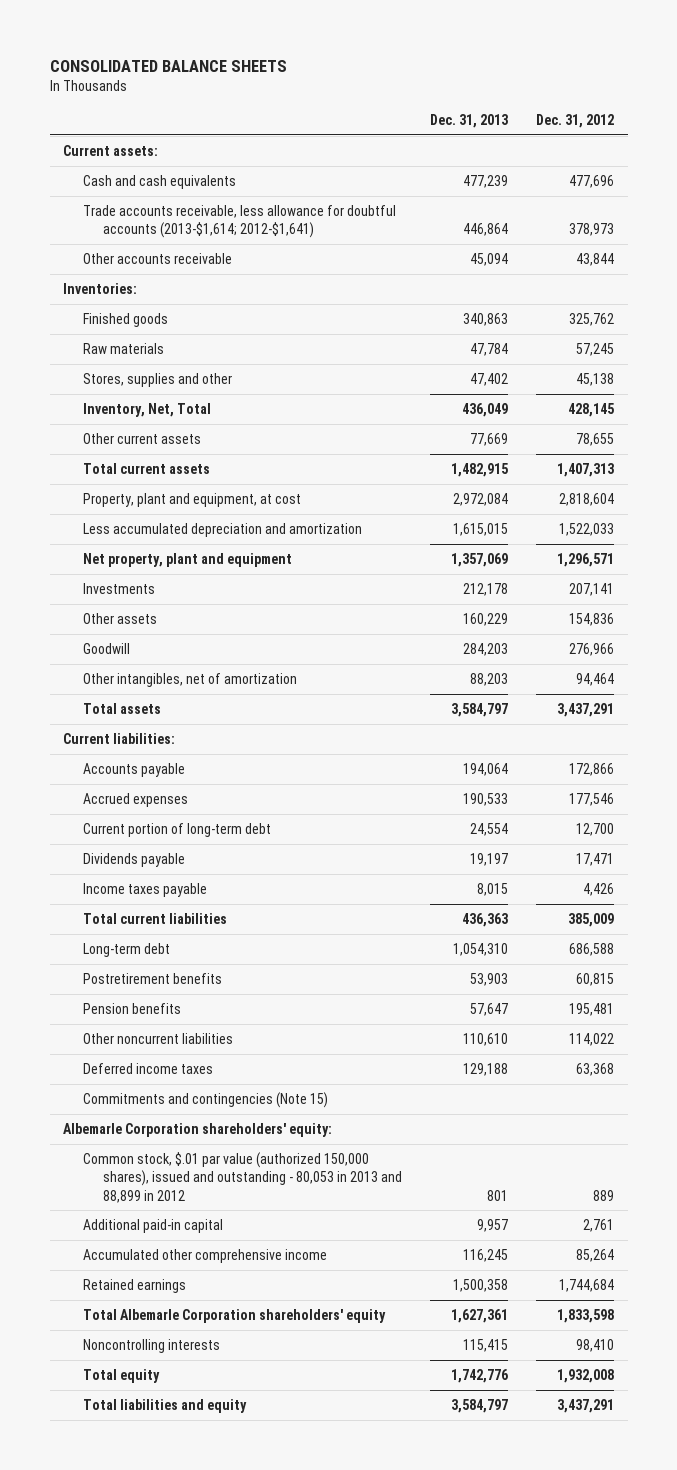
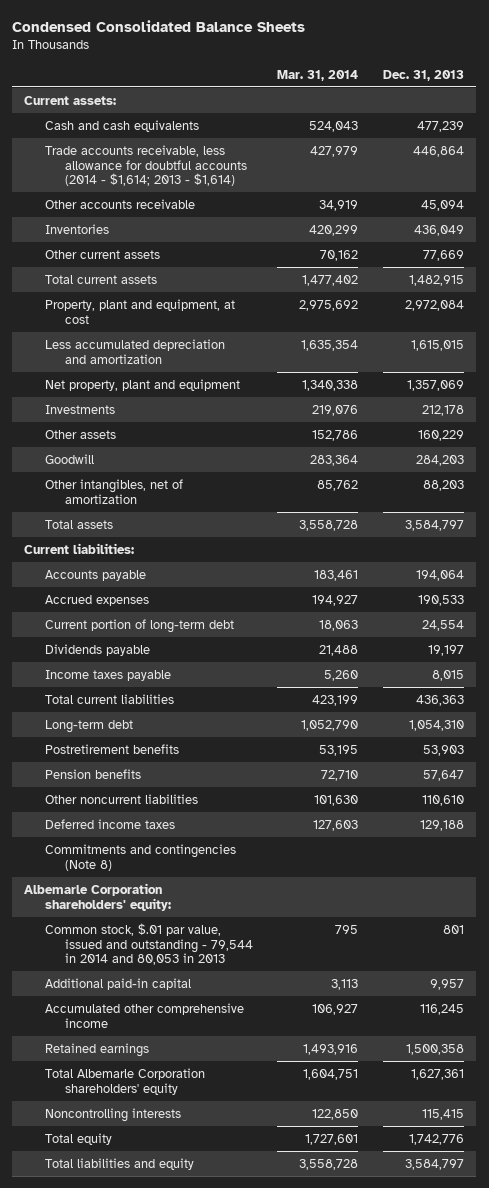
- CONSOLIDATED BALANCE SHEETS
+ Condensed Consolidated Balance Sheets
- | Dec. 31, 2013 | Dec. 31, 2012
+ | Mar. 31, 2014 | Dec. 31, 2013
- Trade accounts receivable, less allowance for doubtful accounts (2013-$1,614; 2012-$1,641) | 446,864 | 378,973
+ Trade accounts receivable, less allowance for doubtful accounts (2014 - $1,614; 2013 - $1,614) | 427,979 | 446,864
- Inventories:
- Finished goods | 340,863 | 325,762
- Raw materials | 47,784 | 57,245
- Stores, supplies and other | 47,402 | 45,138
- Inventory, Net, Total | 436,049 | 428,145
+ Inventories | 420,299 | 436,049
- Commitments and contingencies (Note 15)
+ Commitments and contingencies (Note 8)
- Common stock, $.01 par value (authorized 150,000 shares), issued and outstanding - 80,053 in 2013 and 88,899 in 2012 | 801 | 889
+ Common stock, $.01 par value, issued and outstanding - 79,544 in 2014 and 80,053 in 2013 | 795 | 801

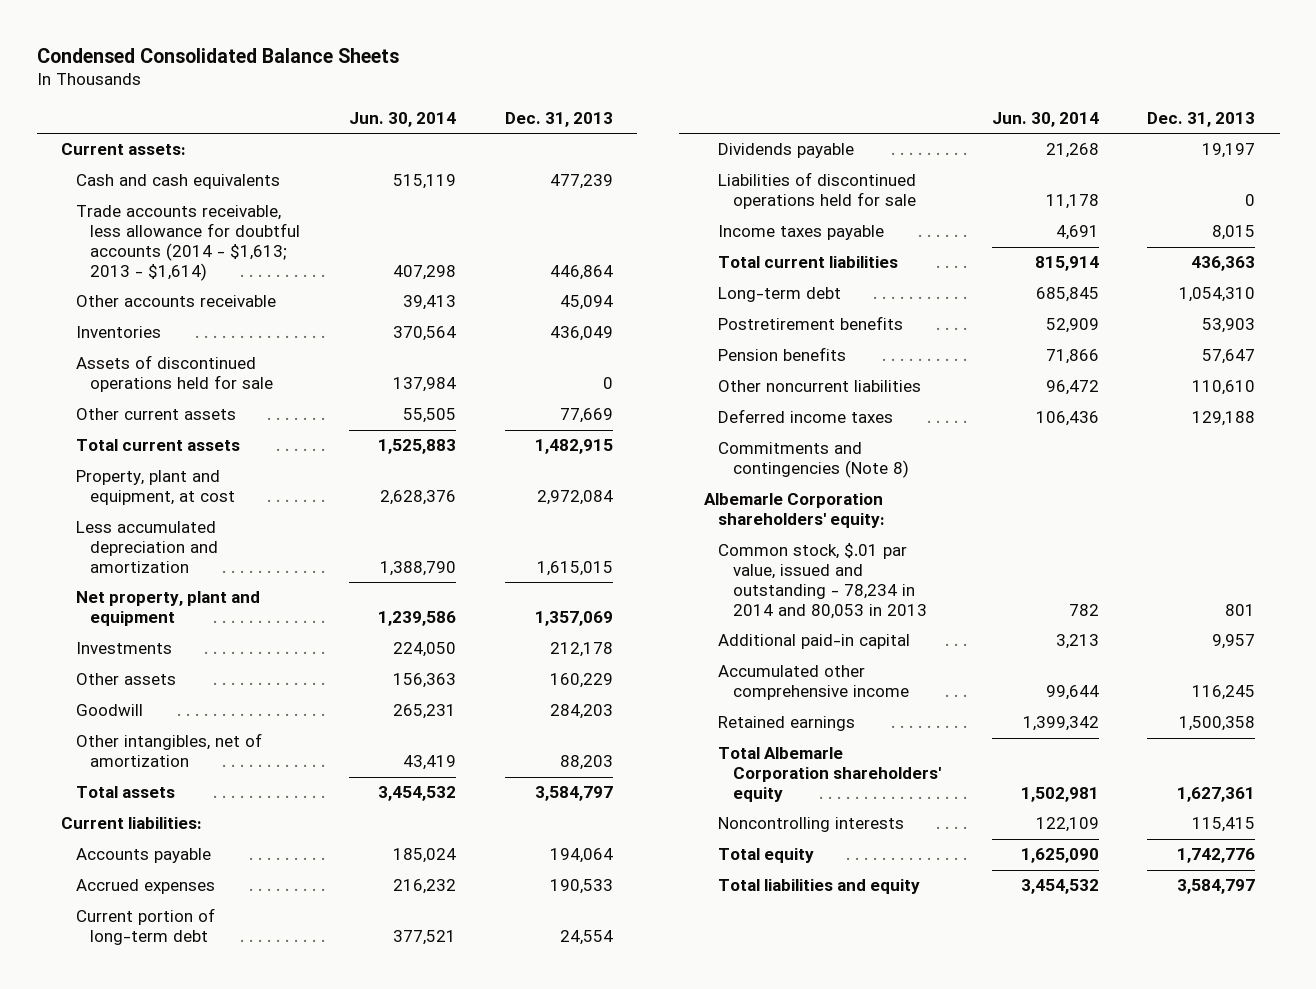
- | Mar. 31, 2014 | Dec. 31, 2013
+ | Jun. 30, 2014 | Dec. 31, 2013
- Trade accounts receivable, less allowance for doubtful accounts (2014 - $1,614; 2013 - $1,614) | 427,979 | 446,864
+ Trade accounts receivable, less allowance for doubtful accounts (2014 - $1,613; 2013 - $1,614) | 407,298 | 446,864
+ Assets of discontinued operations held for sale | 137,984 | 0
+ Liabilities of discontinued operations held for sale | 11,178 | 0
- Common stock, $.01 par value, issued and outstanding - 79,544 in 2014 and 80,053 in 2013 | 795 | 801
+ Common stock, $.01 par value, issued and outstanding - 78,234 in 2014 and 80,053 in 2013 | 782 | 801

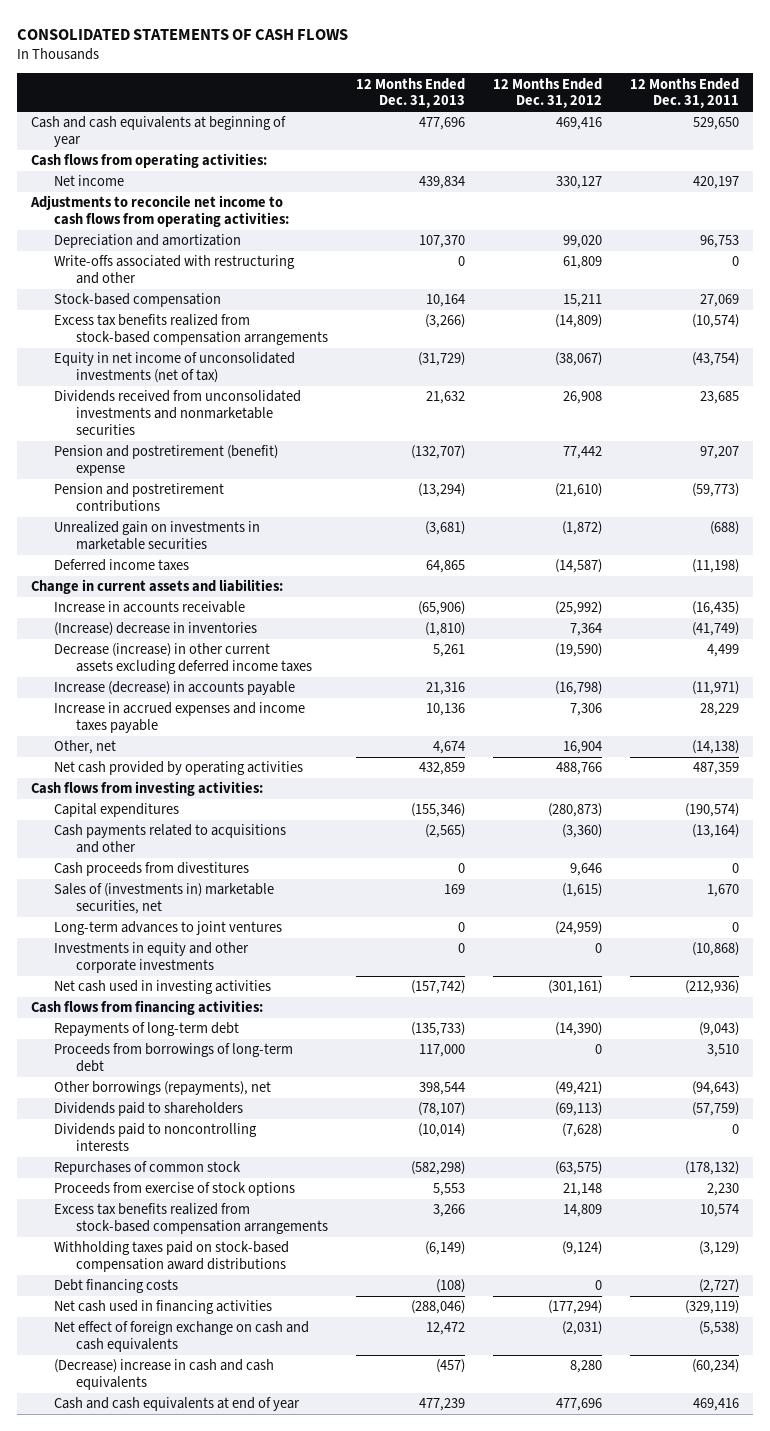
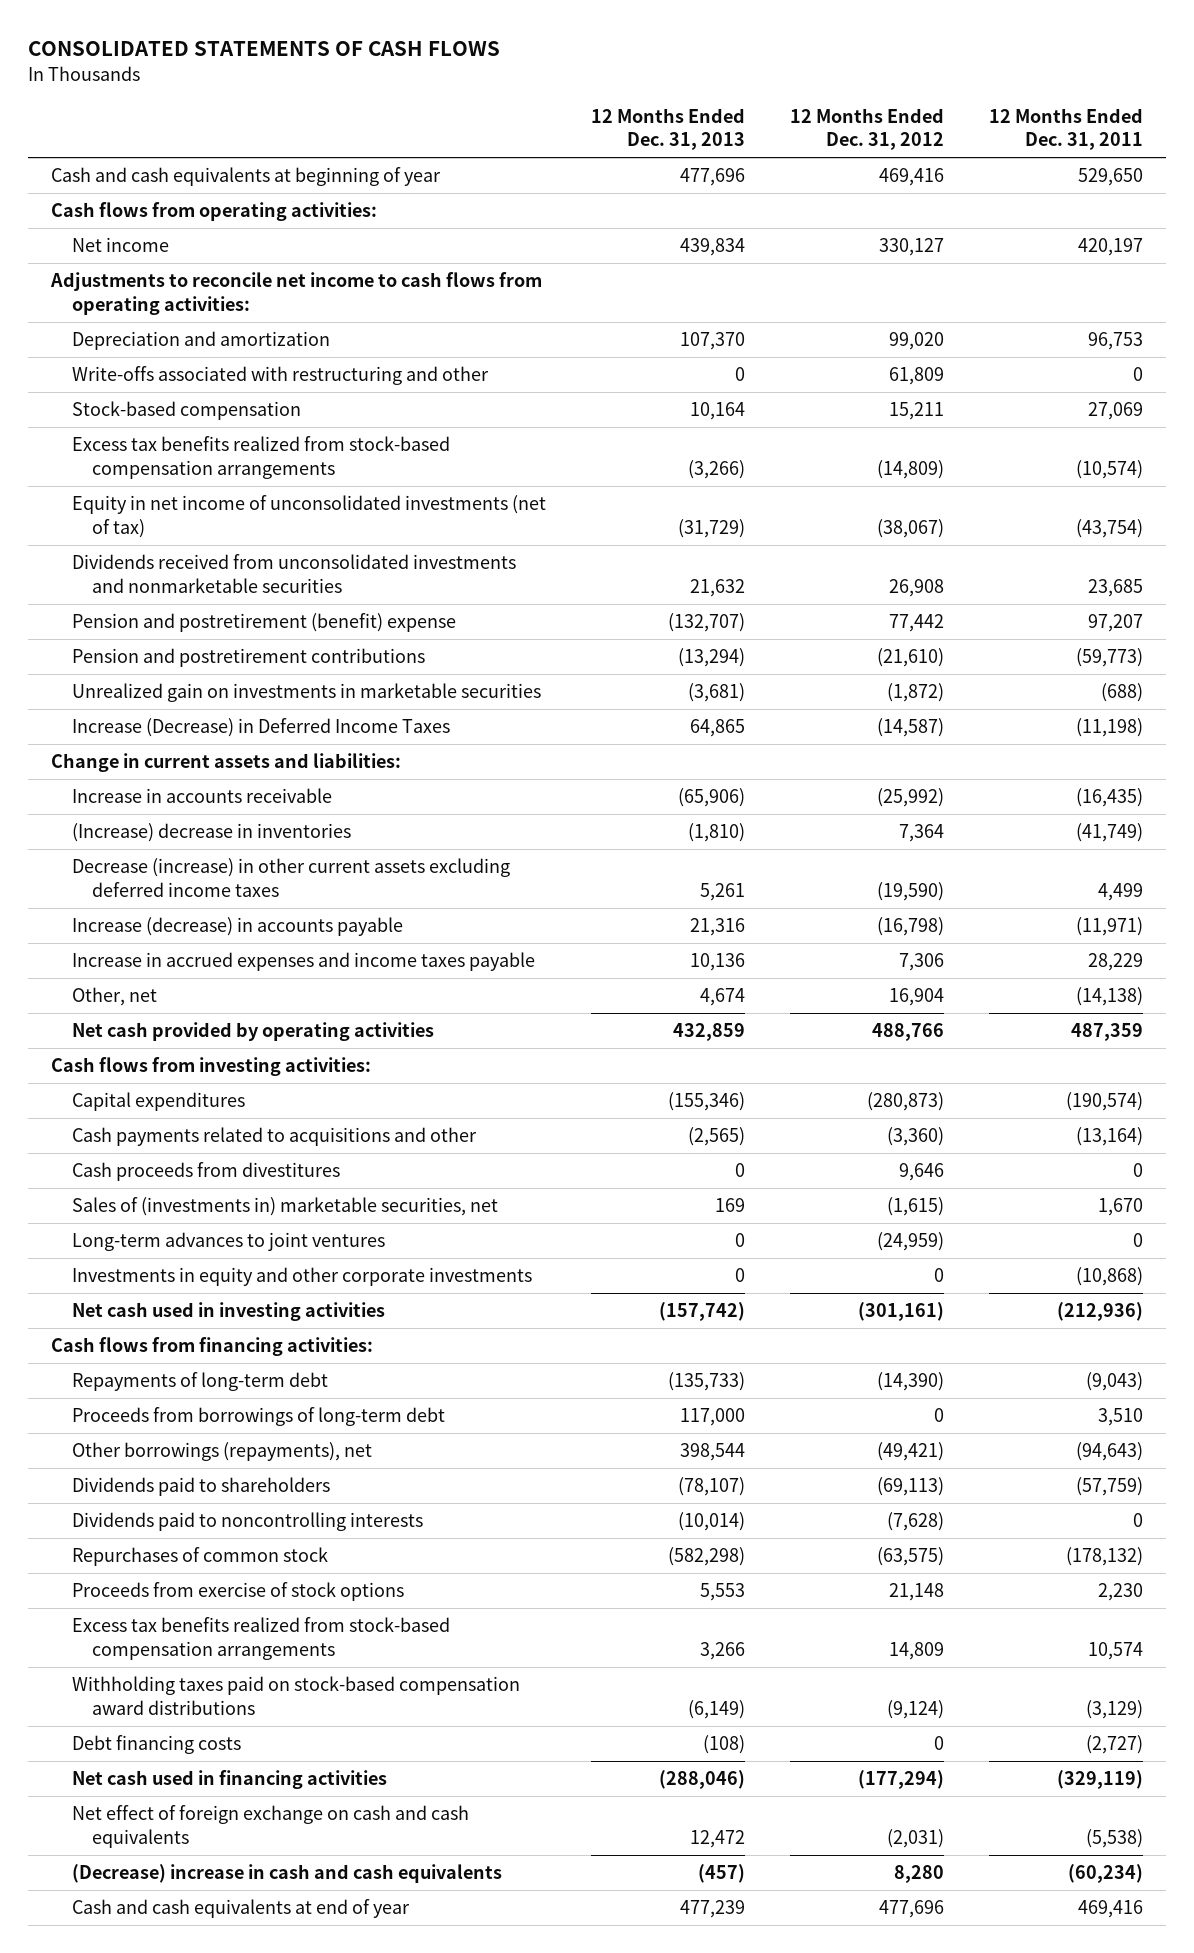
- Deferred income taxes | 64,865 | (14,587) | (11,198)
+ Increase (Decrease) in Deferred Income Taxes | 64,865 | (14,587) | (11,198)

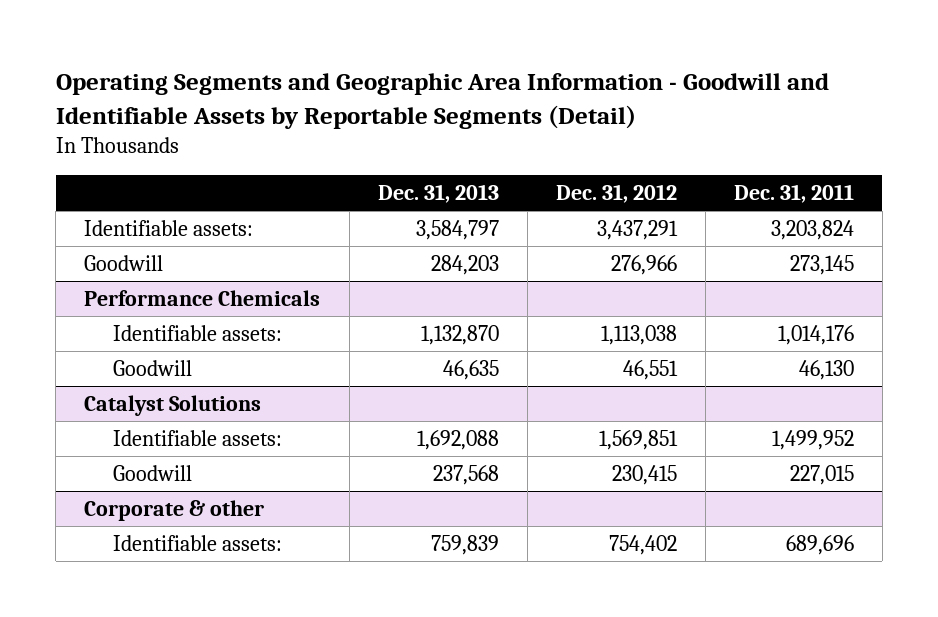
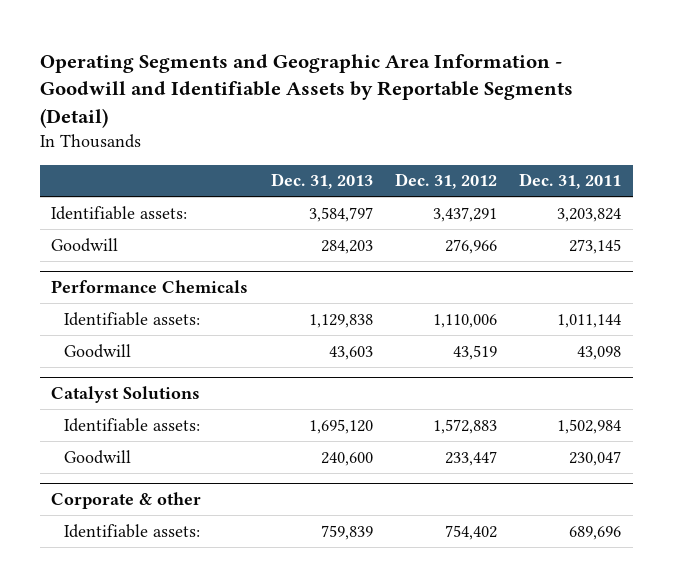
@ Performance Chemicals
- Identifiable assets: | 1,132,870 | 1,113,038 | 1,014,176
- Goodwill | 46,635 | 46,551 | 46,130
+ Identifiable assets: | 1,129,838 | 1,110,006 | 1,011,144
+ Goodwill | 43,603 | 43,519 | 43,098
@ Catalyst Solutions
- Identifiable assets: | 1,692,088 | 1,569,851 | 1,499,952
- Goodwill | 237,568 | 230,415 | 227,015
+ Identifiable assets: | 1,695,120 | 1,572,883 | 1,502,984
+ Goodwill | 240,600 | 233,447 | 230,047

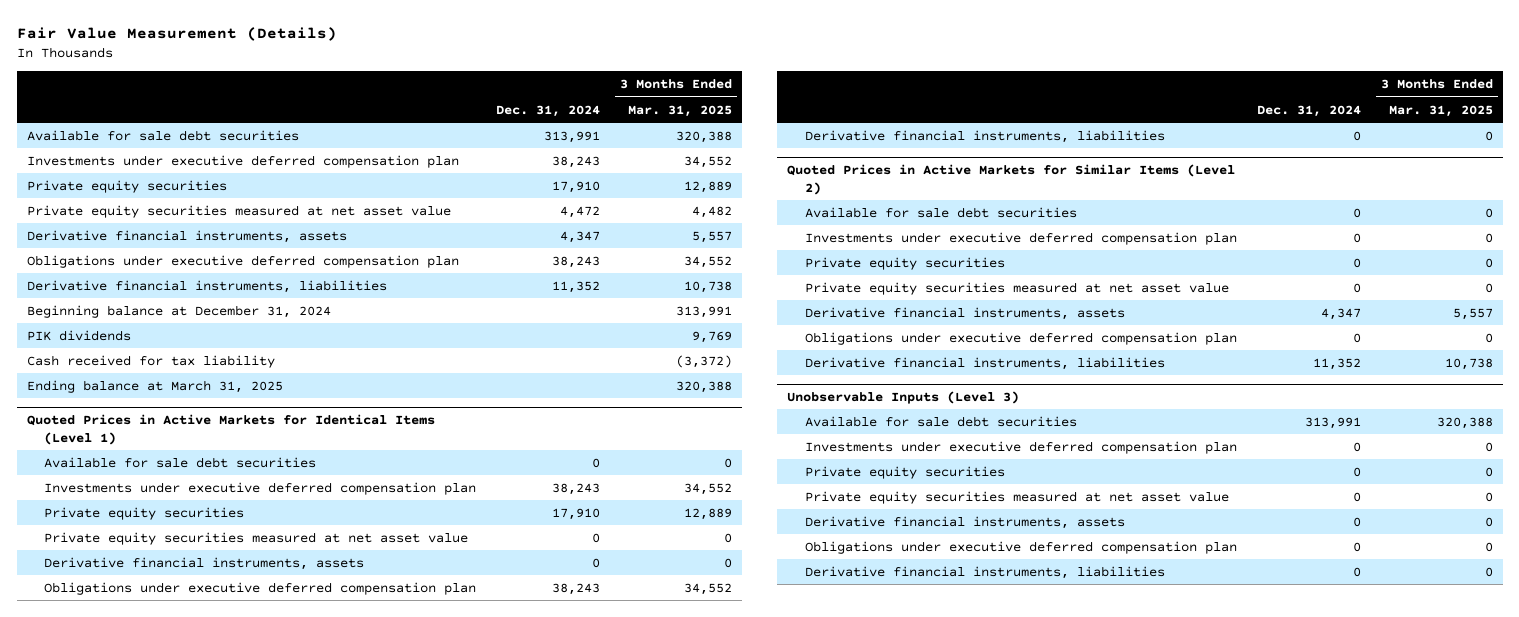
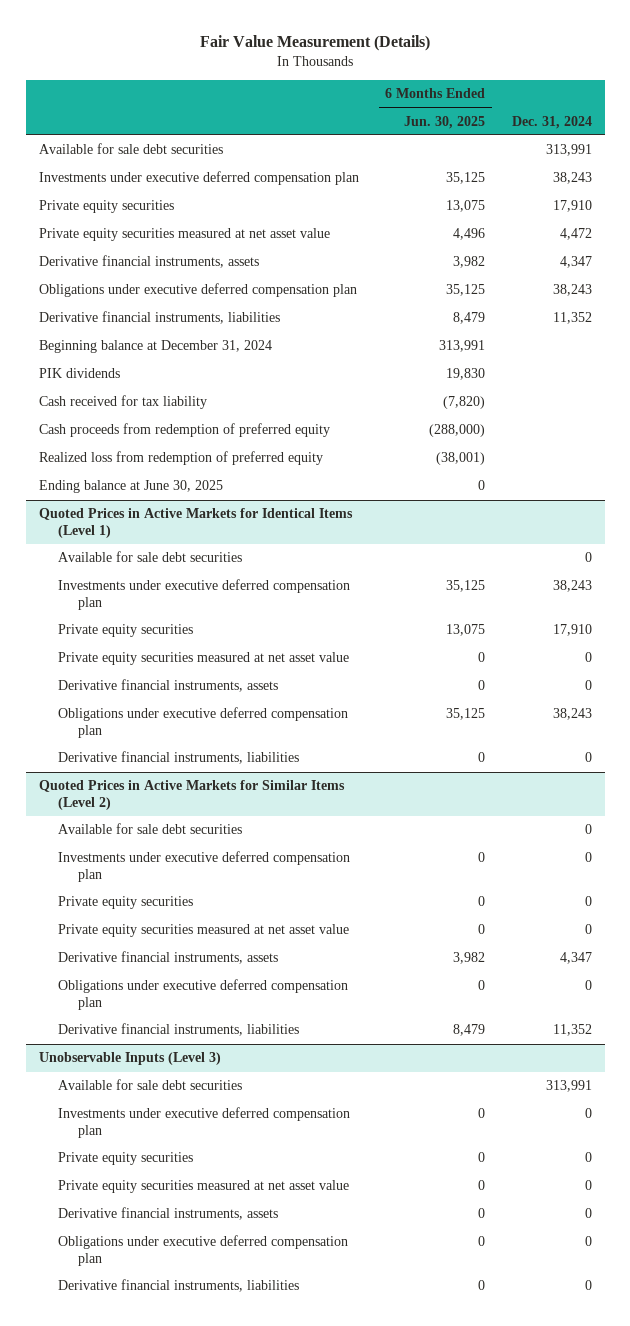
- | Dec. 31, 2024 | 3 Months Ended Mar. 31, 2025
+ | 6 Months Ended Jun. 30, 2025 | Dec. 31, 2024
- Ending balance at March 31, 2025 | | 320,388
+ Cash proceeds from redemption of preferred equity | (288,000) |
+ Realized loss from redemption of preferred equity | (38,001) |
+ Ending balance at June 30, 2025 | 0 |

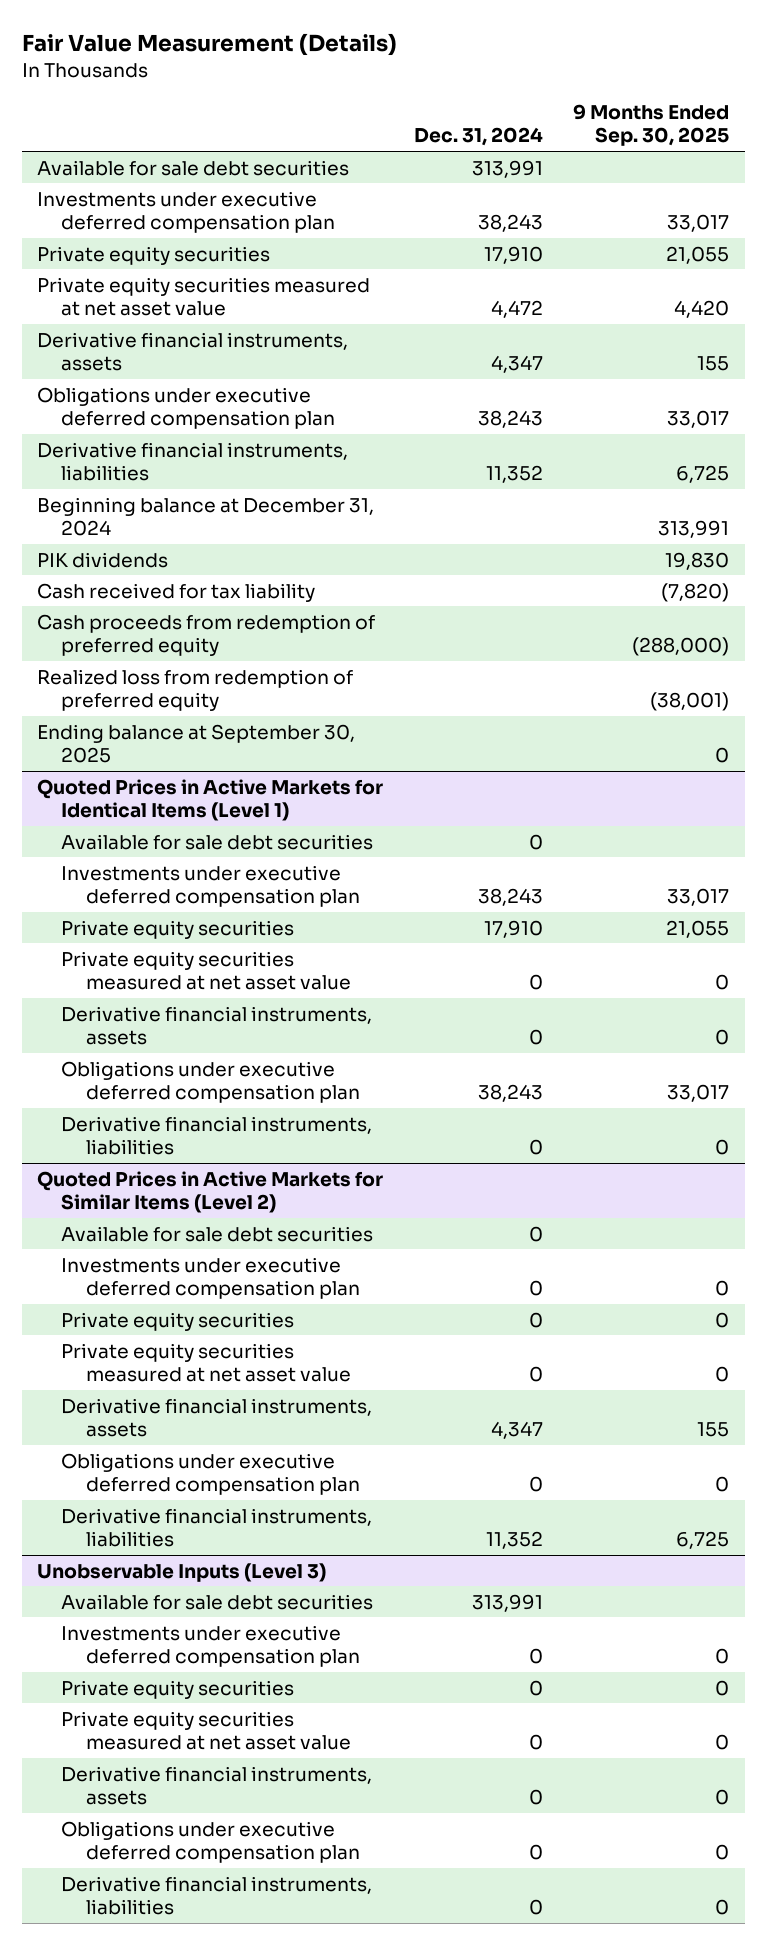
- | 6 Months Ended Jun. 30, 2025 | Dec. 31, 2024
+ | Dec. 31, 2024 | 9 Months Ended Sep. 30, 2025
- Ending balance at June 30, 2025 | 0 |
+ Ending balance at September 30, 2025 | | 0

